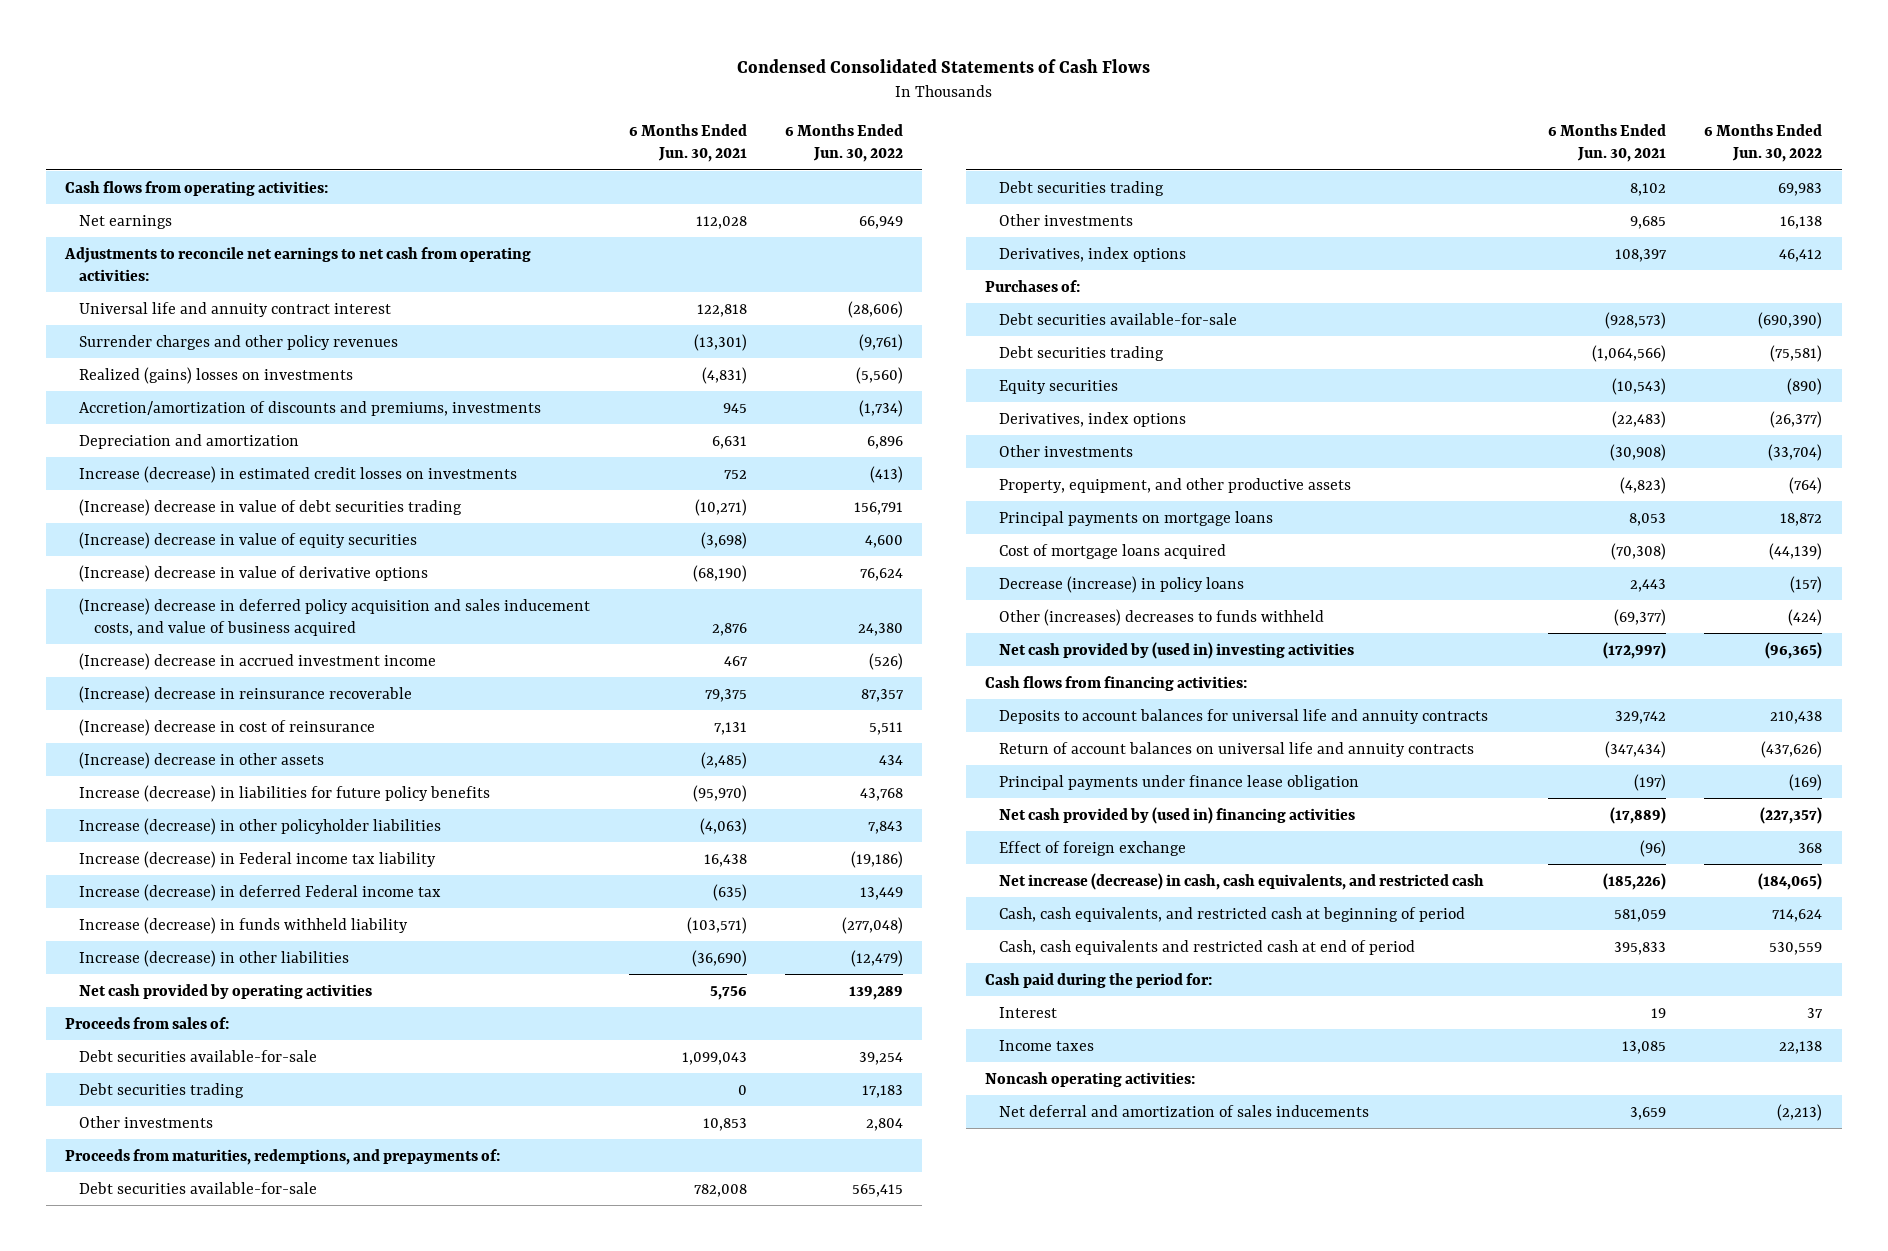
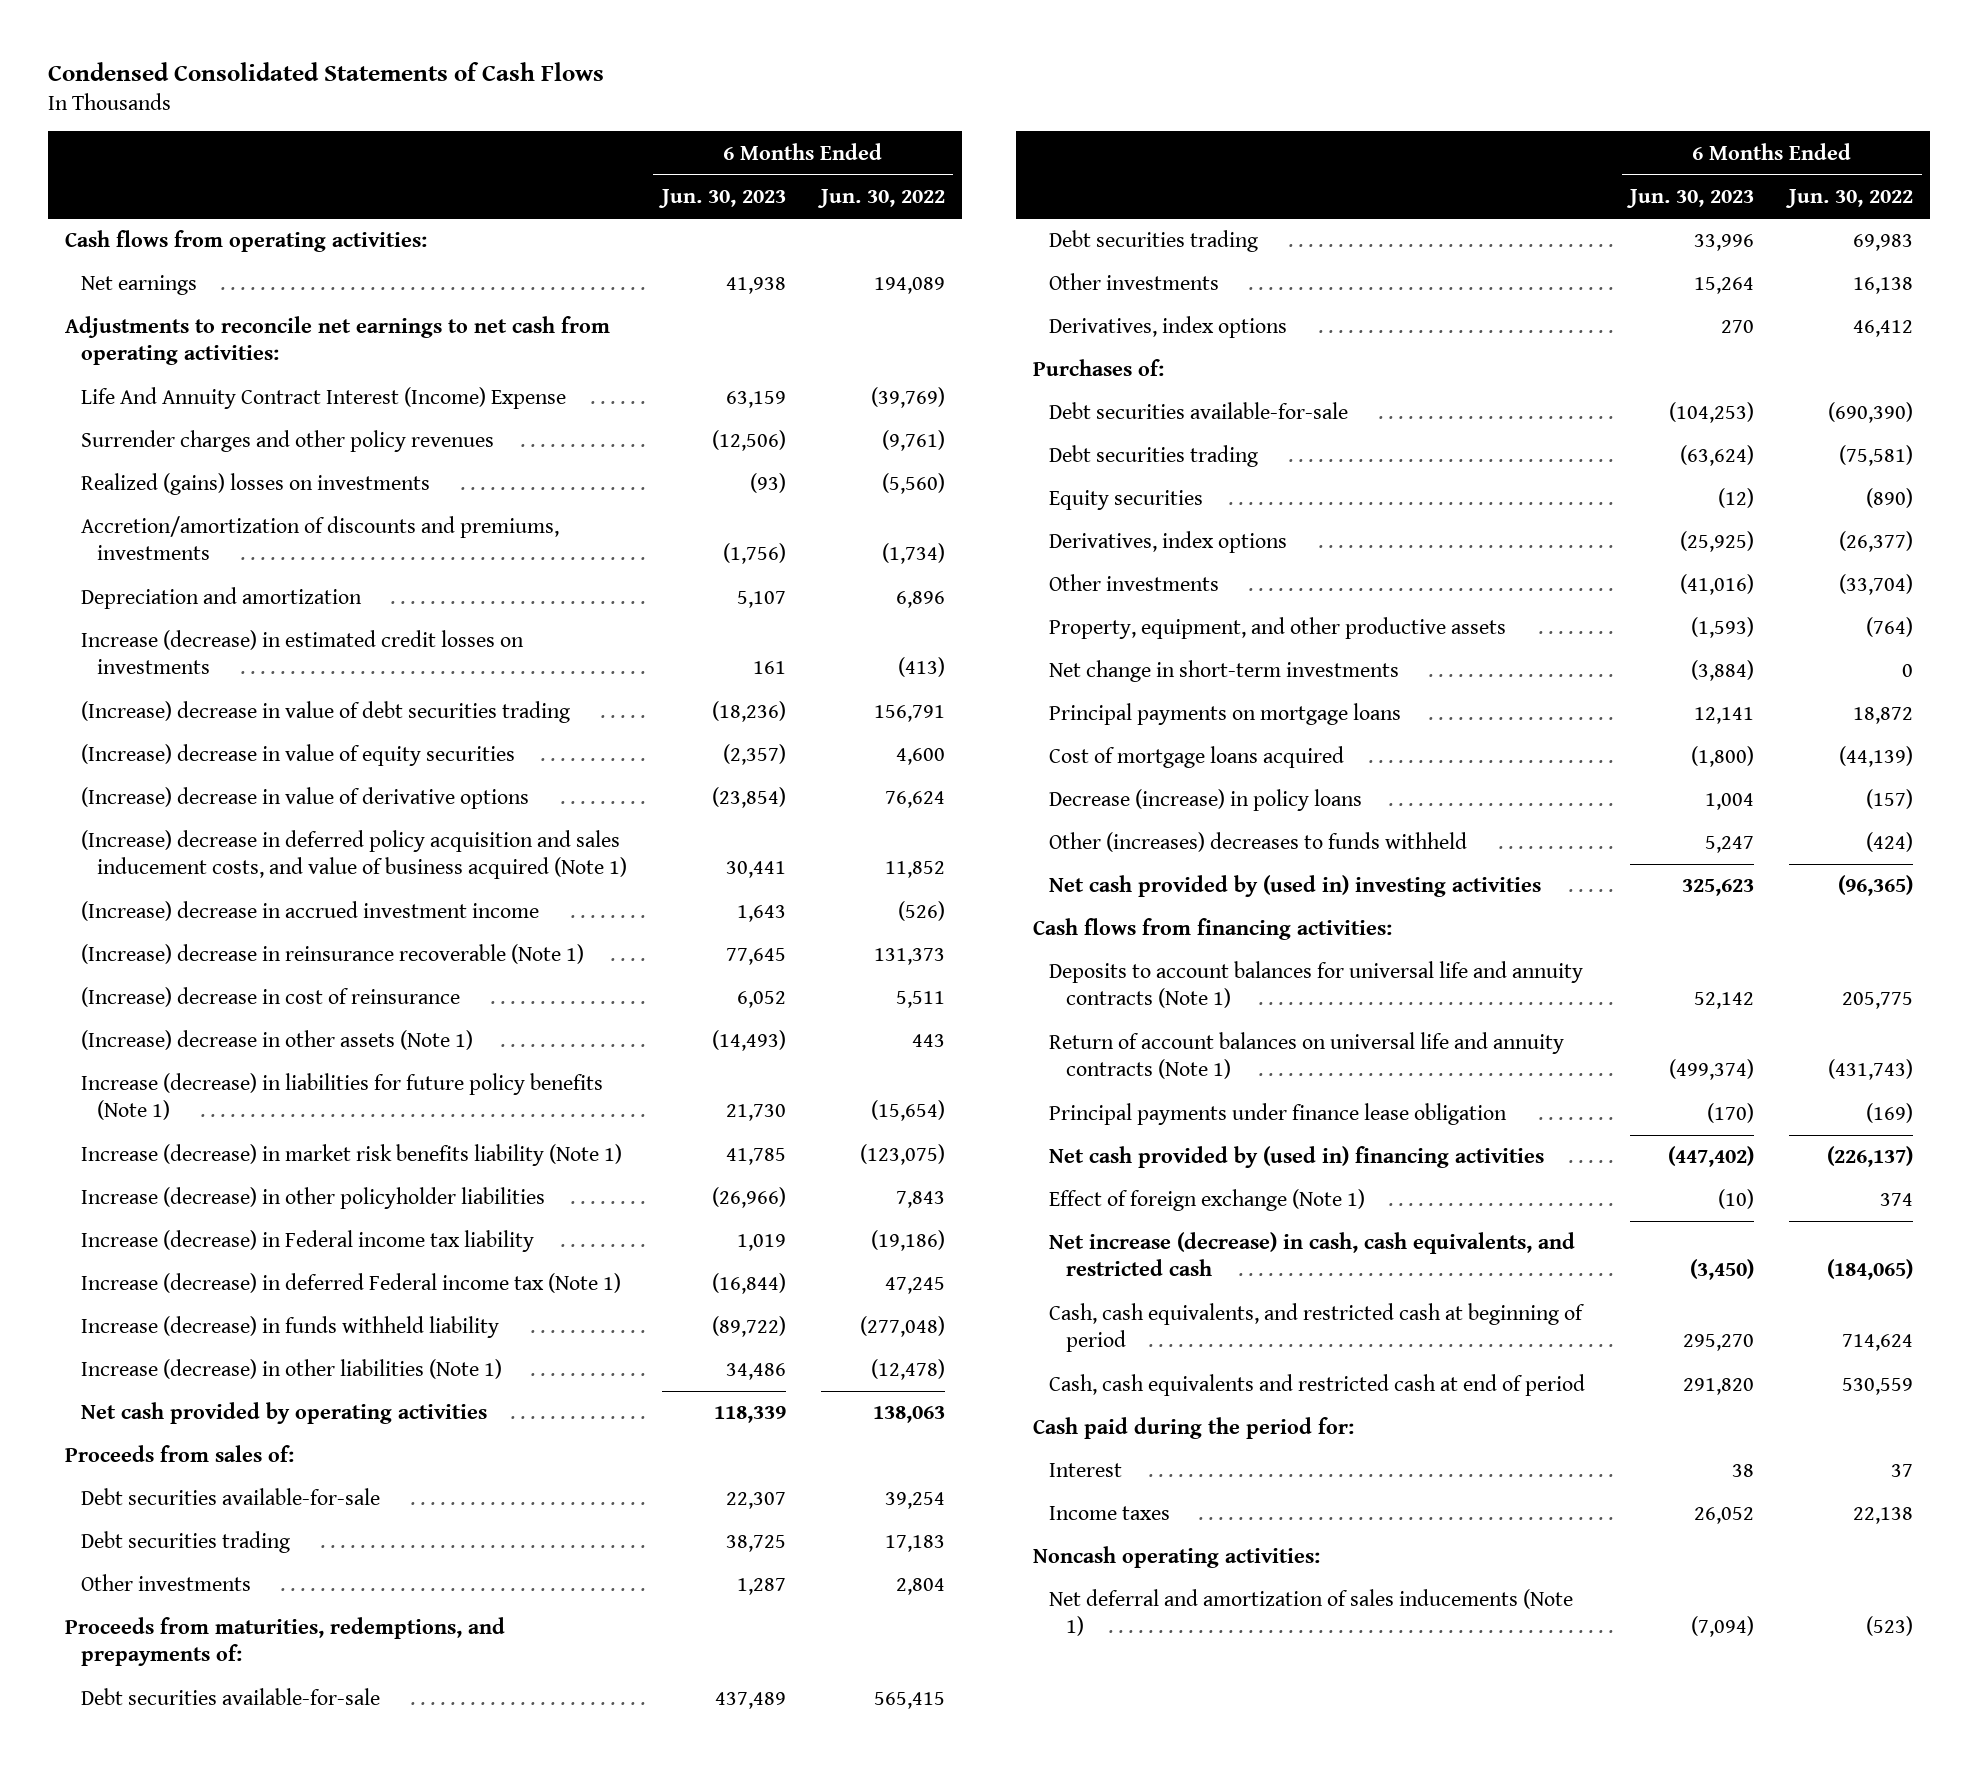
- | 6 Months Ended Jun. 30, 2021 | 6 Months Ended Jun. 30, 2022
+ | 6 Months Ended Jun. 30, 2023 | 6 Months Ended Jun. 30, 2022
- Net earnings | 112,028 | 66,949
+ Net earnings | 41,938 | 194,089
- Universal life and annuity contract interest | 122,818 | (28,606)
+ Life And Annuity Contract Interest (Income) Expense | 63,159 | (39,769)
- (Increase) decrease in deferred policy acquisition and sales inducement costs, and value of business acquired | 2,876 | 24,380
+ (Increase) decrease in deferred policy acquisition and sales inducement costs, and value of business acquired (Note 1) | 30,441 | 11,852
- (Increase) decrease in reinsurance recoverable | 79,375 | 87,357
+ (Increase) decrease in reinsurance recoverable (Note 1) | 77,645 | 131,373
- (Increase) decrease in other assets | (2,485) | 434
- Increase (decrease) in liabilities for future policy benefits | (95,970) | 43,768
+ (Increase) decrease in other assets (Note 1) | (14,493) | 443
+ Increase (decrease) in liabilities for future policy benefits (Note 1) | 21,730 | (15,654)
+ Increase (decrease) in market risk benefits liability (Note 1) | 41,785 | (123,075)
- Increase (decrease) in deferred Federal income tax | (635) | 13,449
+ Increase (decrease) in deferred Federal income tax (Note 1) | (16,844) | 47,245
- Increase (decrease) in other liabilities | (36,690) | (12,479)
- Net cash provided by operating activities | 5,756 | 139,289
+ Increase (decrease) in other liabilities (Note 1) | 34,486 | (12,478)
+ Net cash provided by operating activities | 118,339 | 138,063
+ Net change in short-term investments | (3,884) | 0
- Deposits to account balances for universal life and annuity contracts | 329,742 | 210,438
- Return of account balances on universal life and annuity contracts | (347,434) | (437,626)
+ Deposits to account balances for universal life and annuity contracts (Note 1) | 52,142 | 205,775
+ Return of account balances on universal life and annuity contracts (Note 1) | (499,374) | (431,743)
- Net cash provided by (used in) financing activities | (17,889) | (227,357)
- Effect of foreign exchange | (96) | 368
+ Net cash provided by (used in) financing activities | (447,402) | (226,137)
+ Effect of foreign exchange (Note 1) | (10) | 374
- Net deferral and amortization of sales inducements | 3,659 | (2,213)
+ Net deferral and amortization of sales inducements (Note 1) | (7,094) | (523)

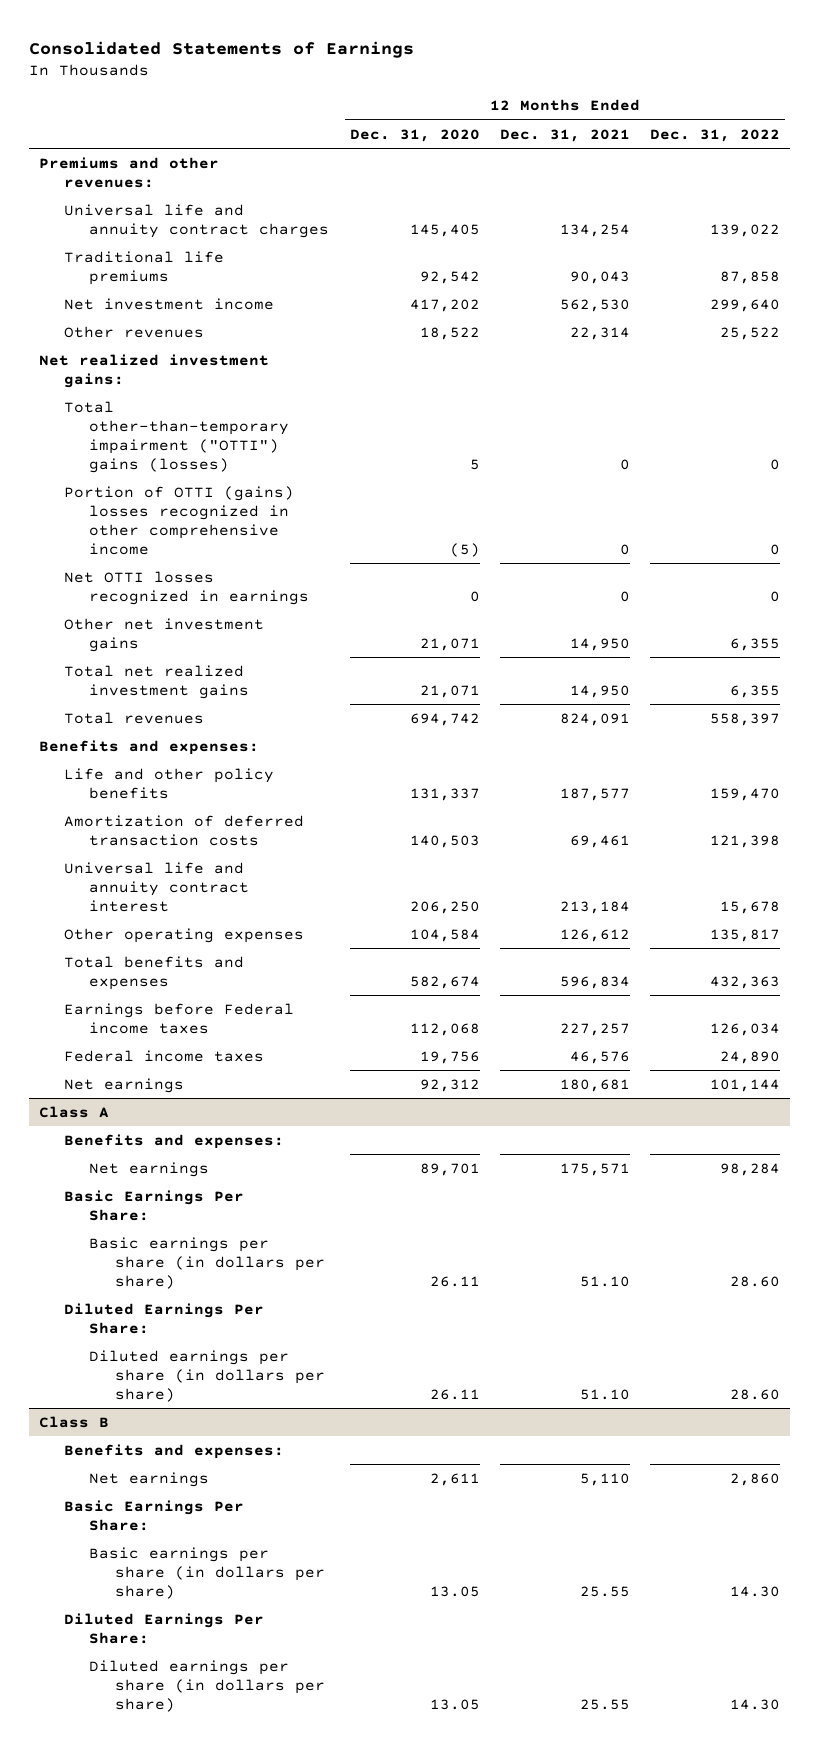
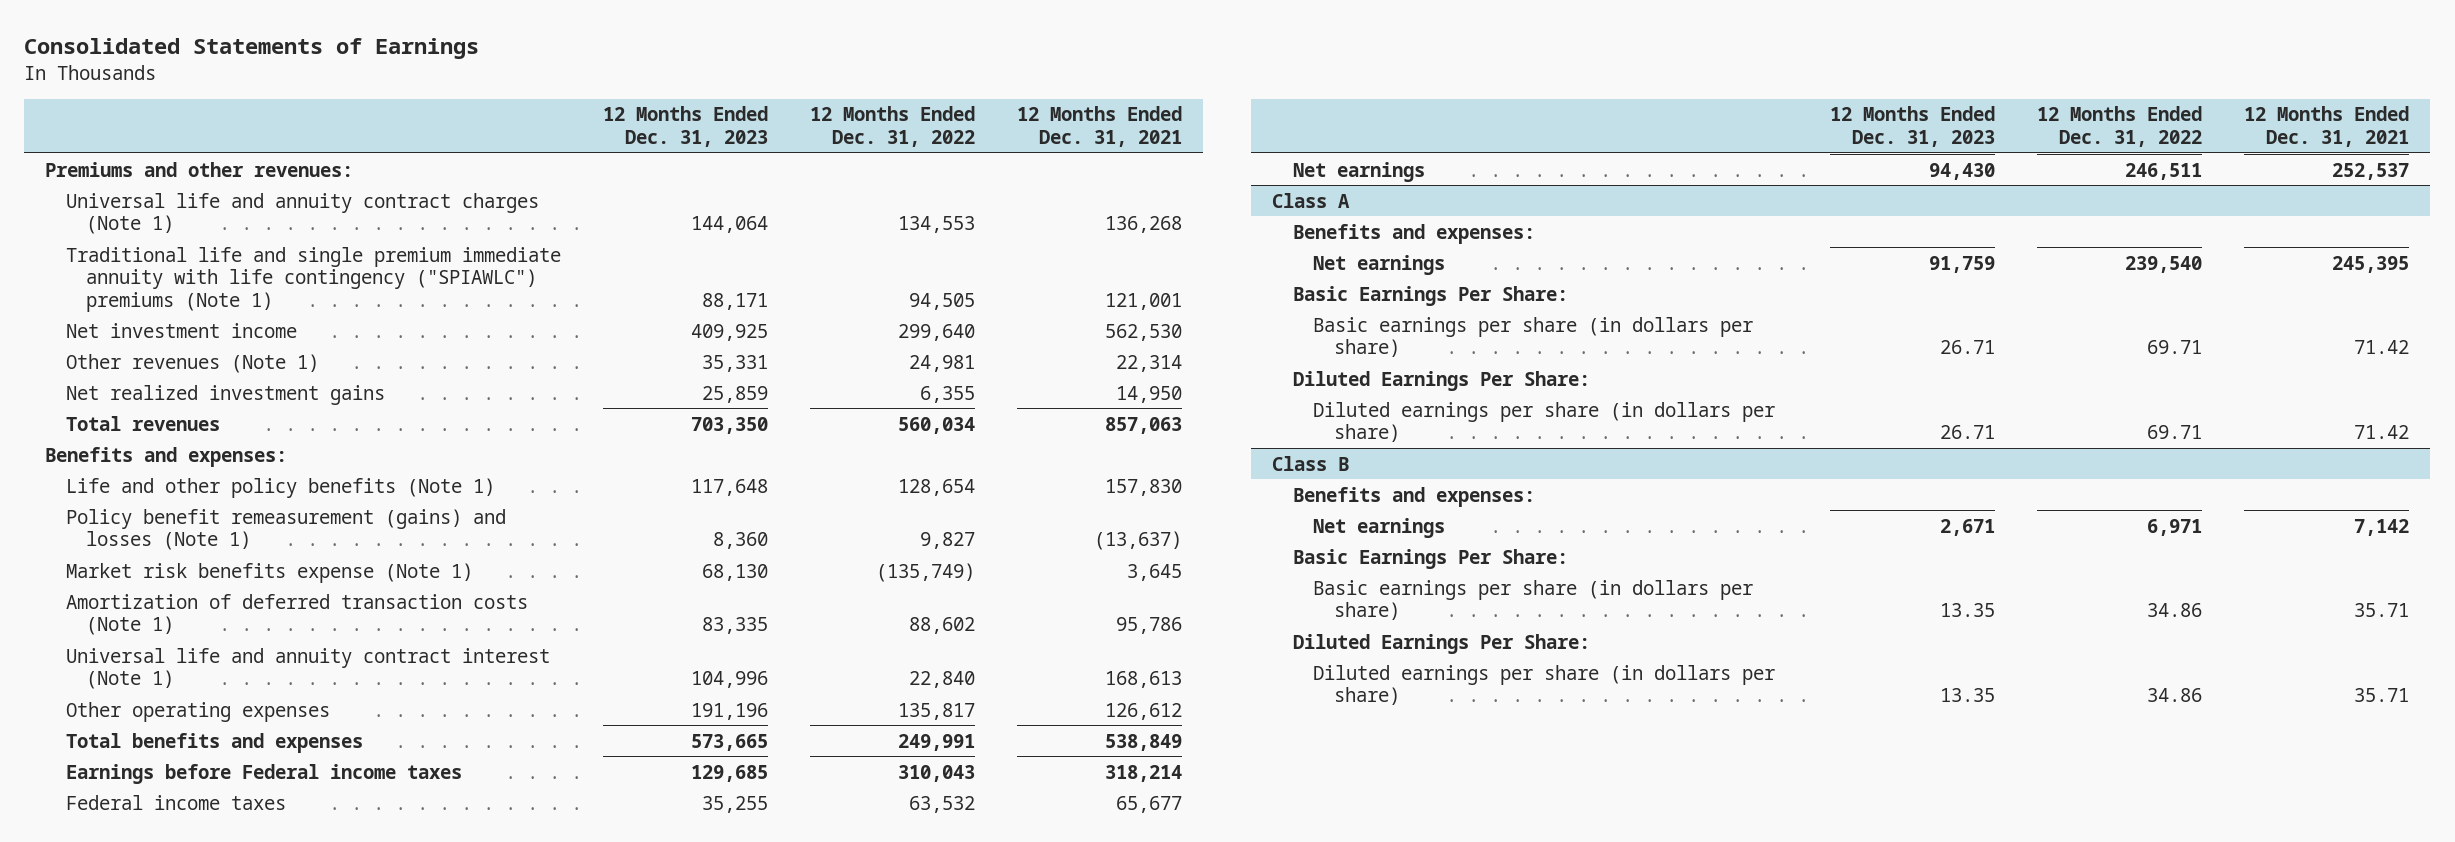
- | 12 Months Ended Dec. 31, 2020 | 12 Months Ended Dec. 31, 2021 | 12 Months Ended Dec. 31, 2022
+ | 12 Months Ended Dec. 31, 2023 | 12 Months Ended Dec. 31, 2022 | 12 Months Ended Dec. 31, 2021
- Universal life and annuity contract charges | 145,405 | 134,254 | 139,022
- Traditional life premiums | 92,542 | 90,043 | 87,858
+ Universal life and annuity contract charges (Note 1) | 144,064 | 134,553 | 136,268
+ Traditional life and single premium immediate annuity with life contingency ("SPIAWLC") premiums (Note 1) | 88,171 | 94,505 | 121,001
- Other revenues | 18,522 | 22,314 | 25,522
- Net realized investment gains:
- Total other-than-temporary impairment ("OTTI") gains (losses) | 5 | 0 | 0
- Portion of OTTI (gains) losses recognized in other comprehensive income | (5) | 0 | 0
- Net OTTI losses recognized in earnings | 0 | 0 | 0
- Other net investment gains | 21,071 | 14,950 | 6,355
- Total net realized investment gains | 21,071 | 14,950 | 6,355
- Total revenues | 694,742 | 824,091 | 558,397
+ Other revenues (Note 1) | 35,331 | 24,981 | 22,314
+ Net realized investment gains | 25,859 | 6,355 | 14,950
+ Total revenues | 703,350 | 560,034 | 857,063
- Life and other policy benefits | 131,337 | 187,577 | 159,470
- Amortization of deferred transaction costs | 140,503 | 69,461 | 121,398
- Universal life and annuity contract interest | 206,250 | 213,184 | 15,678
+ Life and other policy benefits (Note 1) | 117,648 | 128,654 | 157,830
+ Policy benefit remeasurement (gains) and losses (Note 1) | 8,360 | 9,827 | (13,637)
+ Market risk benefits expense (Note 1) | 68,130 | (135,749) | 3,645
+ Amortization of deferred transaction costs (Note 1) | 83,335 | 88,602 | 95,786
+ Universal life and annuity contract interest (Note 1) | 104,996 | 22,840 | 168,613
- Total benefits and expenses | 582,674 | 596,834 | 432,363
- Earnings before Federal income taxes | 112,068 | 227,257 | 126,034
- Federal income taxes | 19,756 | 46,576 | 24,890
- Net earnings | 92,312 | 180,681 | 101,144
+ Total benefits and expenses | 573,665 | 249,991 | 538,849
+ Earnings before Federal income taxes | 129,685 | 310,043 | 318,214
+ Federal income taxes | 35,255 | 63,532 | 65,677
+ Net earnings | 94,430 | 246,511 | 252,537
@ Class A
- Net earnings | 89,701 | 175,571 | 98,284
+ Net earnings | 91,759 | 239,540 | 245,395
- Basic earnings per share (in dollars per share) | 26.11 | 51.10 | 28.60
+ Basic earnings per share (in dollars per share) | 26.71 | 69.71 | 71.42
- Diluted earnings per share (in dollars per share) | 26.11 | 51.10 | 28.60
+ Diluted earnings per share (in dollars per share) | 26.71 | 69.71 | 71.42
@ Class B
- Net earnings | 2,611 | 5,110 | 2,860
+ Net earnings | 2,671 | 6,971 | 7,142
- Basic earnings per share (in dollars per share) | 13.05 | 25.55 | 14.30
+ Basic earnings per share (in dollars per share) | 13.35 | 34.86 | 35.71
- Diluted earnings per share (in dollars per share) | 13.05 | 25.55 | 14.30
+ Diluted earnings per share (in dollars per share) | 13.35 | 34.86 | 35.71

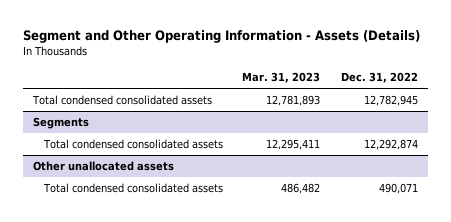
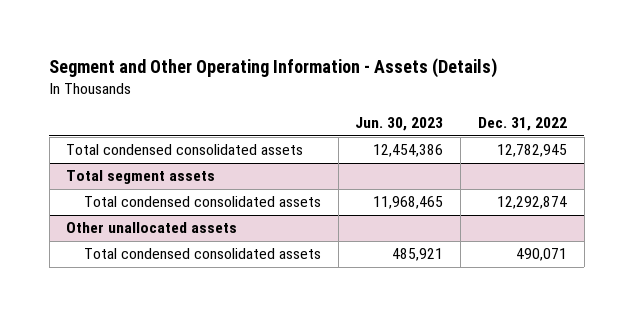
- | Mar. 31, 2023 | Dec. 31, 2022
+ | Jun. 30, 2023 | Dec. 31, 2022
- Segments
+ Total segment assets

